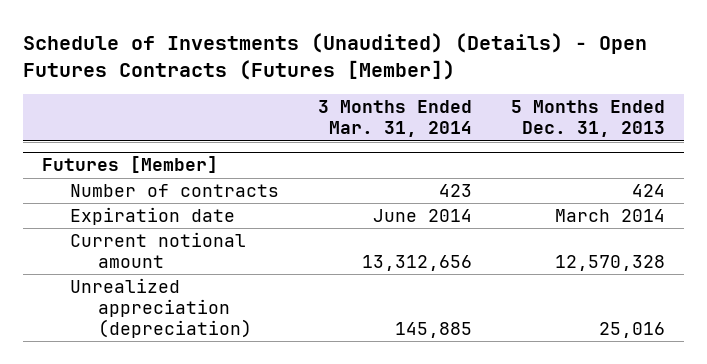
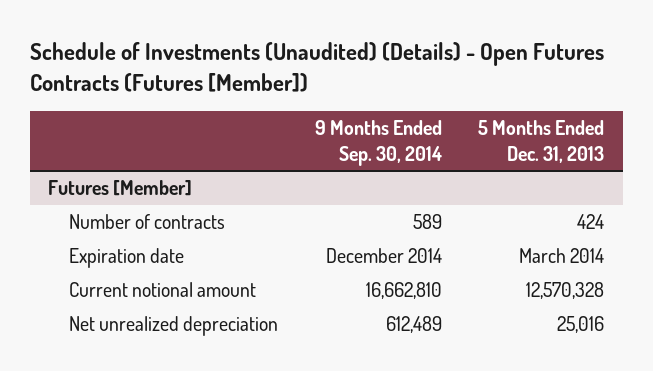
- | 3 Months Ended Mar. 31, 2014 | 5 Months Ended Dec. 31, 2013
+ | 9 Months Ended Sep. 30, 2014 | 5 Months Ended Dec. 31, 2013
@ Futures [Member]
- Unrealized appreciation (depreciation) | 145,885 | 25,016
+ Net unrealized depreciation | 612,489 | 25,016

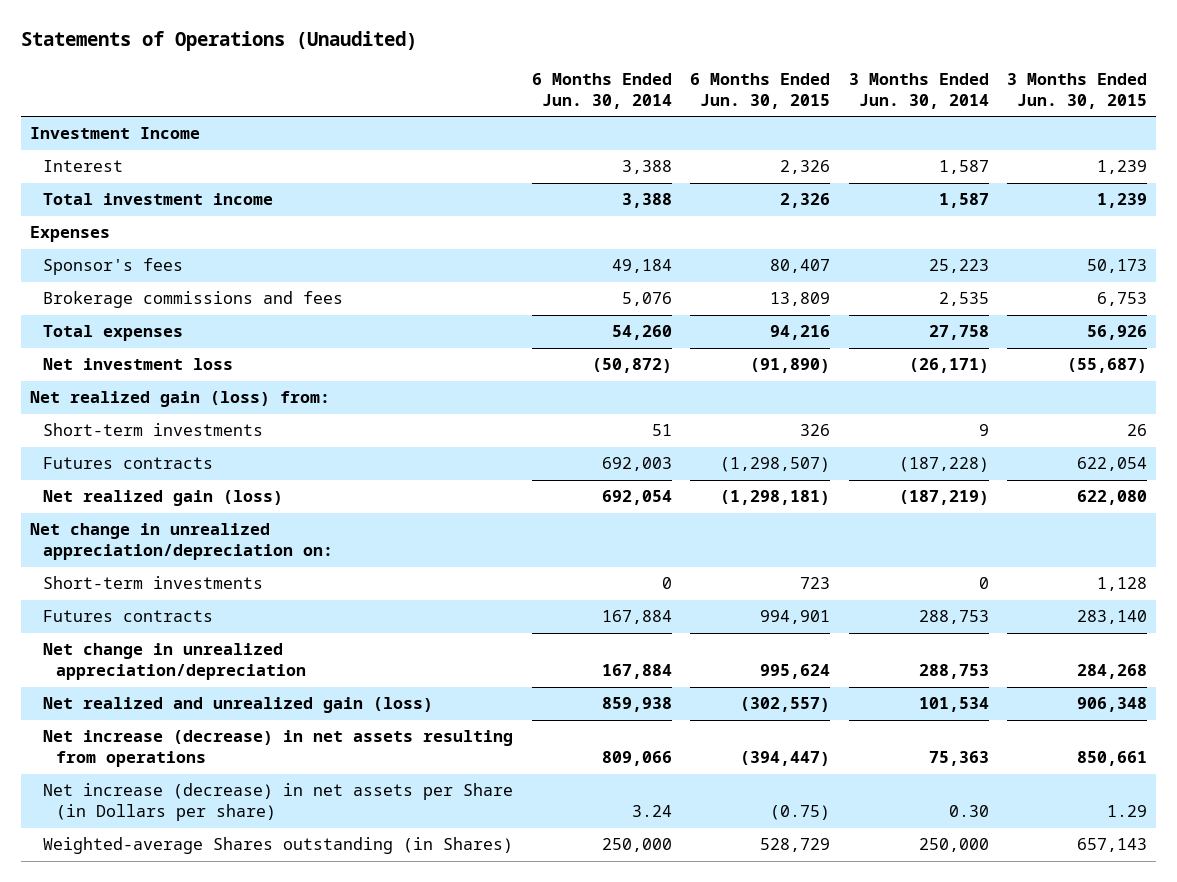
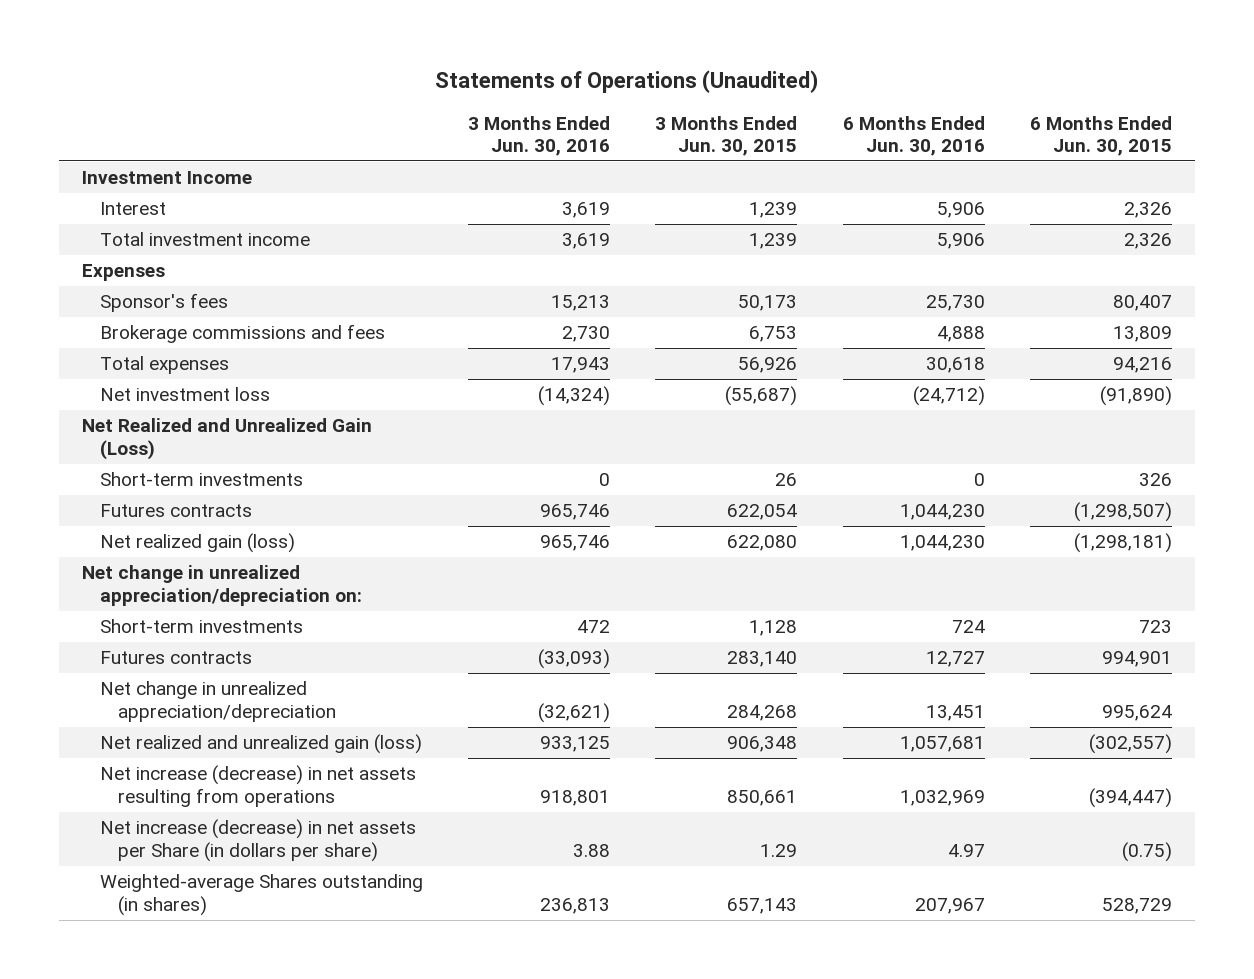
- | 6 Months Ended Jun. 30, 2014 | 6 Months Ended Jun. 30, 2015 | 3 Months Ended Jun. 30, 2014 | 3 Months Ended Jun. 30, 2015
+ | 3 Months Ended Jun. 30, 2016 | 3 Months Ended Jun. 30, 2015 | 6 Months Ended Jun. 30, 2016 | 6 Months Ended Jun. 30, 2015
- Net realized gain (loss) from:
+ Net Realized and Unrealized Gain (Loss)
- Net increase (decrease) in net assets per Share (in Dollars per share) | 3.24 | (0.75) | 0.30 | 1.29
- Weighted-average Shares outstanding (in Shares) | 250,000 | 528,729 | 250,000 | 657,143
+ Net increase (decrease) in net assets per Share (in dollars per share) | 3.88 | 1.29 | 4.97 | (0.75)
+ Weighted-average Shares outstanding (in shares) | 236,813 | 657,143 | 207,967 | 528,729

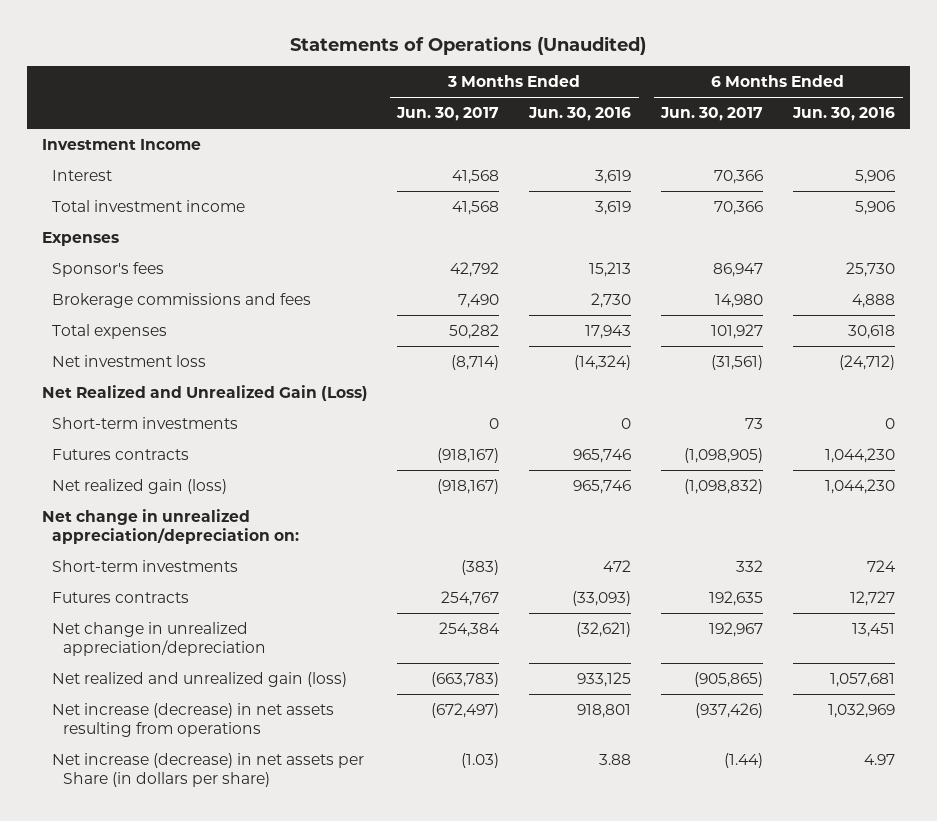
- | 3 Months Ended Jun. 30, 2016 | 3 Months Ended Jun. 30, 2015 | 6 Months Ended Jun. 30, 2016 | 6 Months Ended Jun. 30, 2015
+ | 3 Months Ended Jun. 30, 2017 | 3 Months Ended Jun. 30, 2016 | 6 Months Ended Jun. 30, 2017 | 6 Months Ended Jun. 30, 2016
- Weighted-average Shares outstanding (in shares) | 236,813 | 657,143 | 207,967 | 528,729

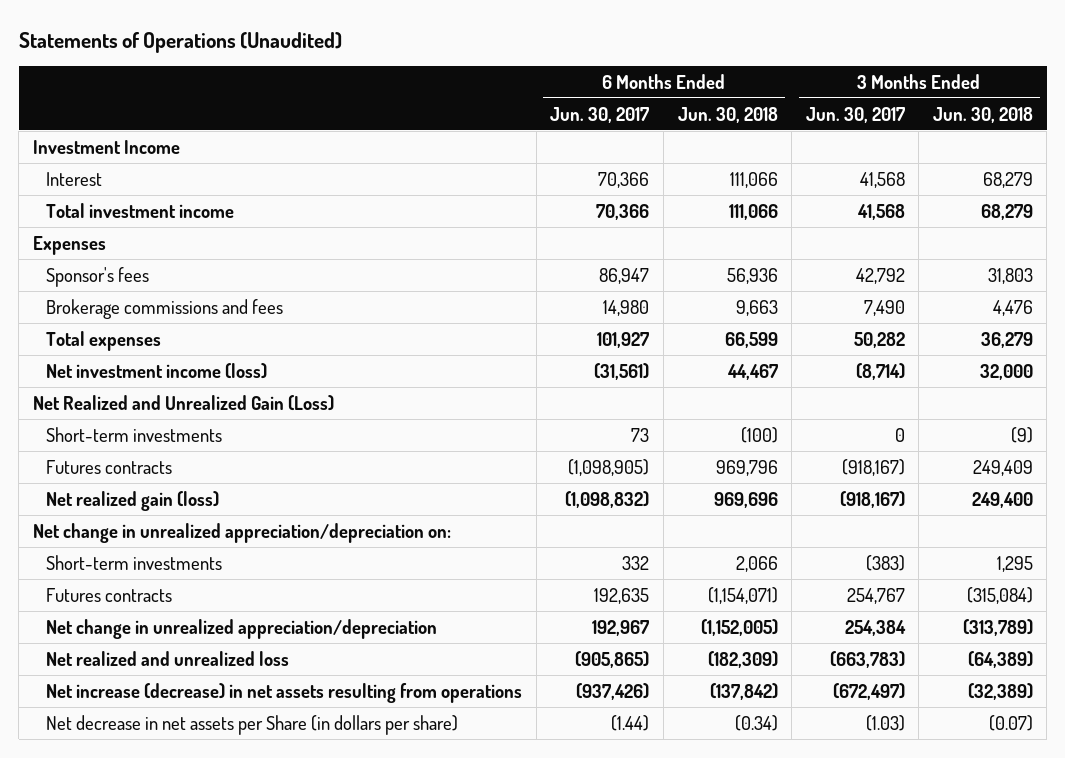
- | 3 Months Ended Jun. 30, 2017 | 3 Months Ended Jun. 30, 2016 | 6 Months Ended Jun. 30, 2017 | 6 Months Ended Jun. 30, 2016
+ | 6 Months Ended Jun. 30, 2017 | 6 Months Ended Jun. 30, 2018 | 3 Months Ended Jun. 30, 2017 | 3 Months Ended Jun. 30, 2018
- Net investment loss | (8,714) | (14,324) | (31,561) | (24,712)
+ Net investment income (loss) | (31,561) | 44,467 | (8,714) | 32,000
- Net realized and unrealized gain (loss) | (663,783) | 933,125 | (905,865) | 1,057,681
+ Net realized and unrealized loss | (905,865) | (182,309) | (663,783) | (64,389)
- Net increase (decrease) in net assets per Share (in dollars per share) | (1.03) | 3.88 | (1.44) | 4.97
+ Net decrease in net assets per Share (in dollars per share) | (1.44) | (0.34) | (1.03) | (0.07)

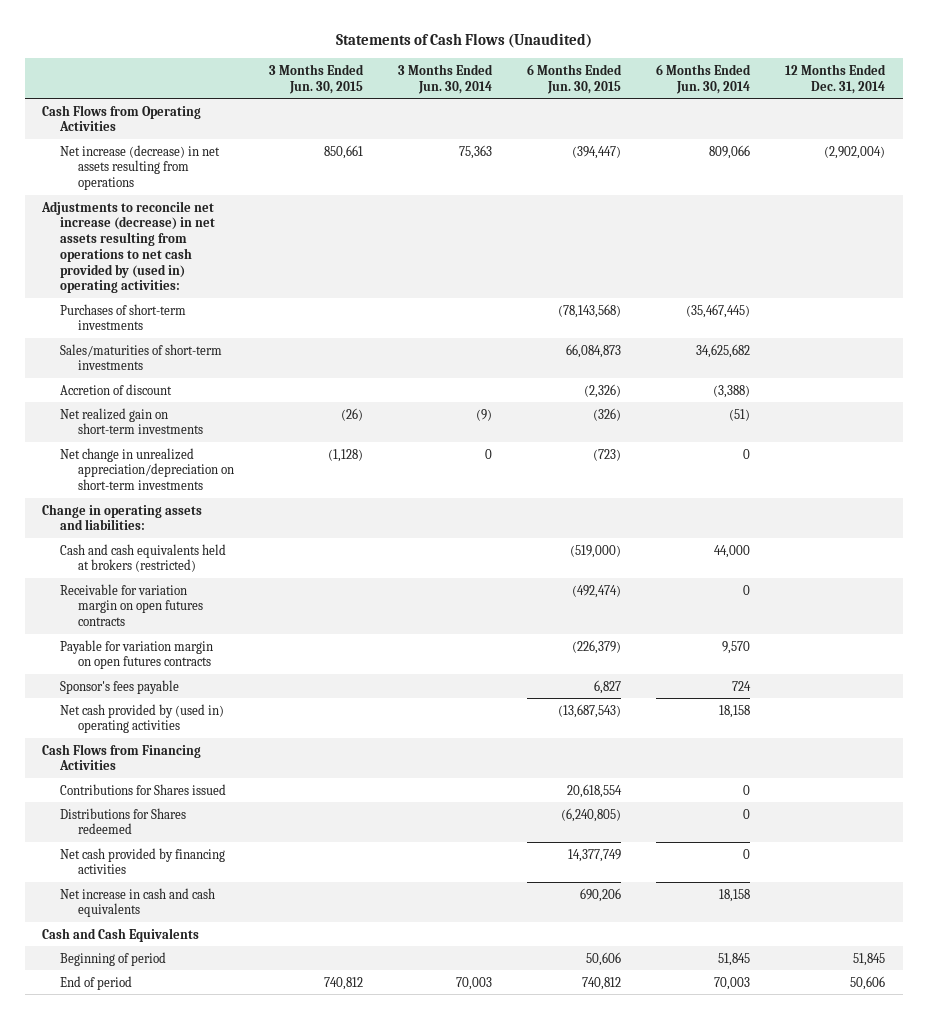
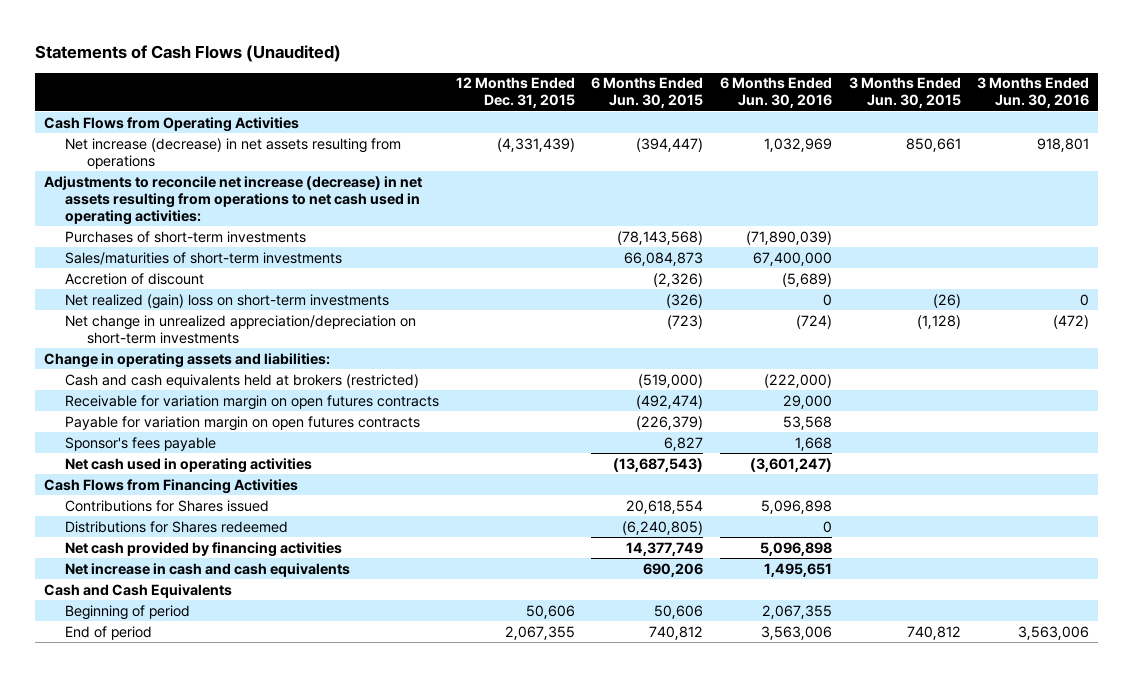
- | 3 Months Ended Jun. 30, 2015 | 3 Months Ended Jun. 30, 2014 | 6 Months Ended Jun. 30, 2015 | 6 Months Ended Jun. 30, 2014 | 12 Months Ended Dec. 31, 2014
+ | 12 Months Ended Dec. 31, 2015 | 6 Months Ended Jun. 30, 2015 | 6 Months Ended Jun. 30, 2016 | 3 Months Ended Jun. 30, 2015 | 3 Months Ended Jun. 30, 2016
- Adjustments to reconcile net increase (decrease) in net assets resulting from operations to net cash provided by (used in) operating activities:
+ Adjustments to reconcile net increase (decrease) in net assets resulting from operations to net cash used in operating activities:
- Net realized gain on short-term investments | (26) | (9) | (326) | (51) |
+ Net realized (gain) loss on short-term investments | | (326) | 0 | (26) | 0
- Net cash provided by (used in) operating activities | | | (13,687,543) | 18,158 |
+ Net cash used in operating activities | | (13,687,543) | (3,601,247) | |

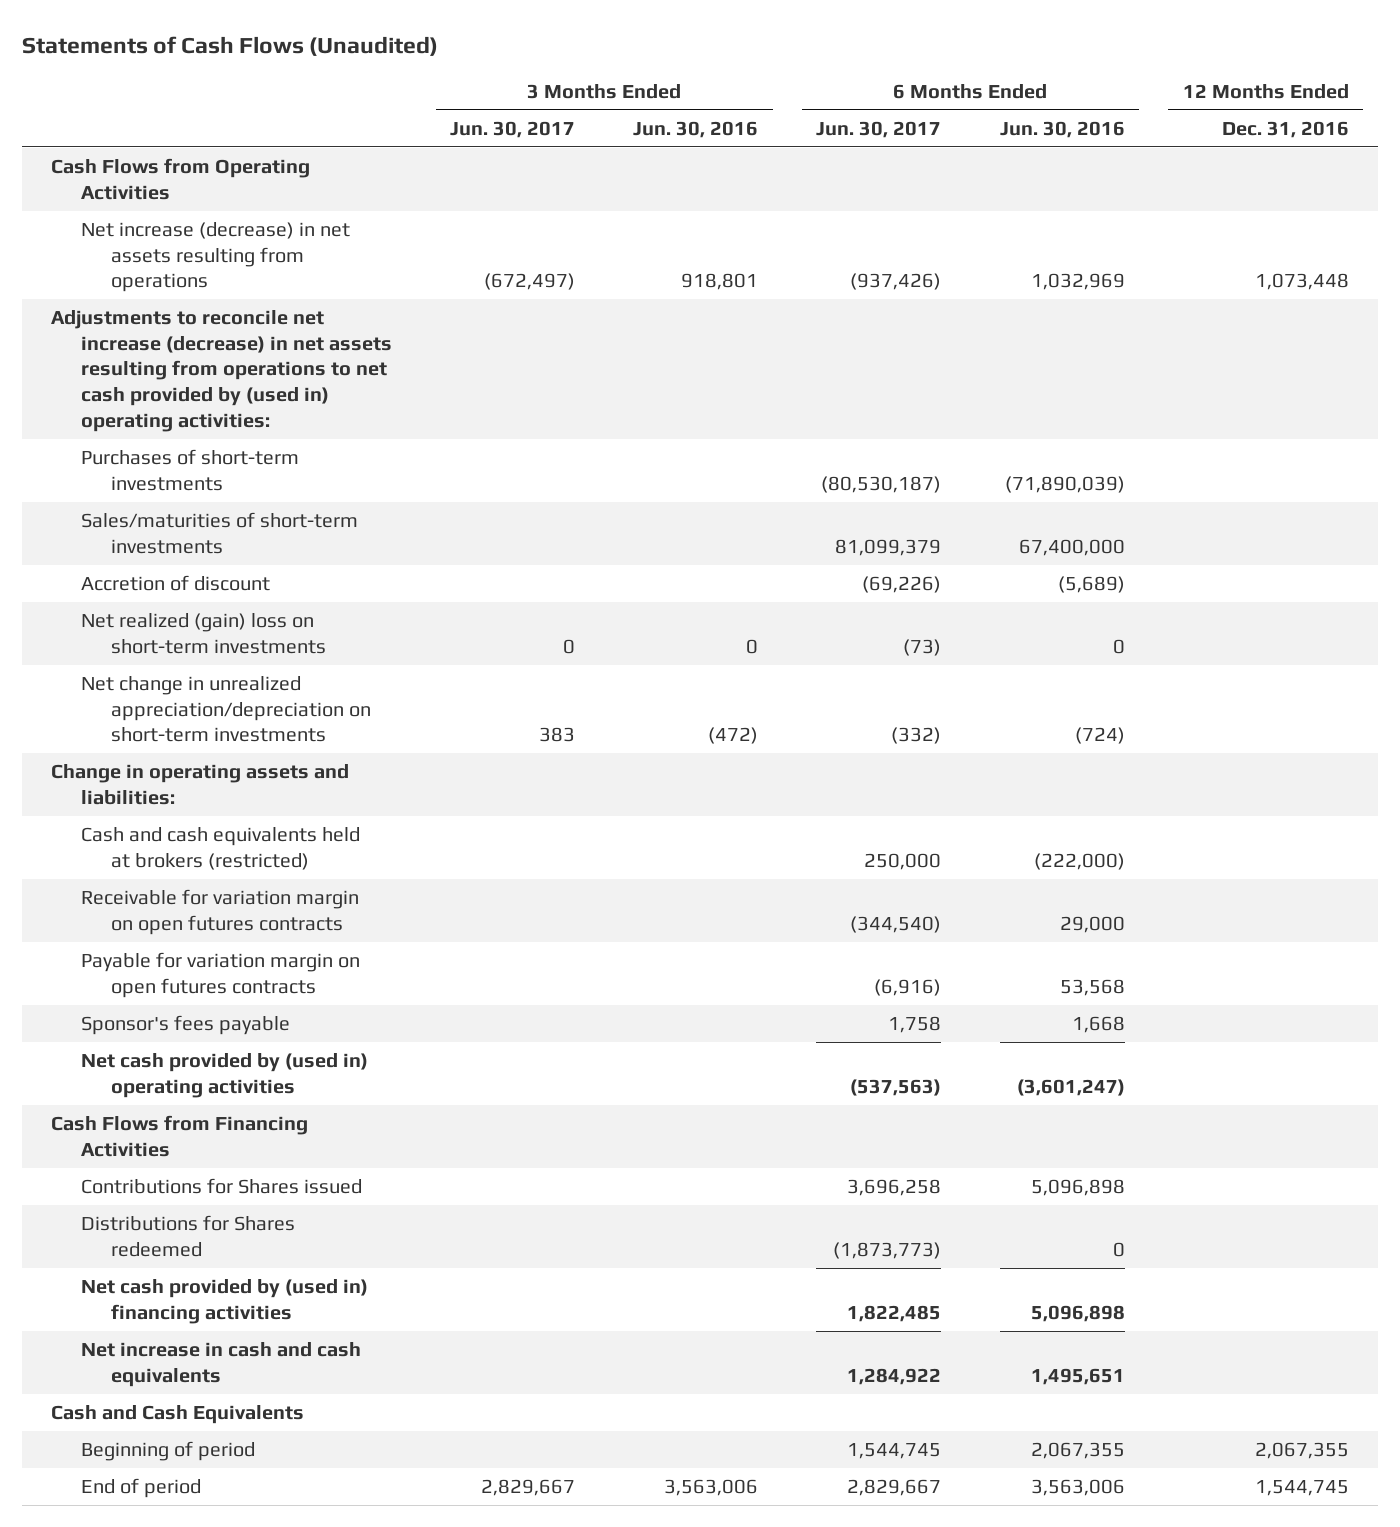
- | 12 Months Ended Dec. 31, 2015 | 6 Months Ended Jun. 30, 2015 | 6 Months Ended Jun. 30, 2016 | 3 Months Ended Jun. 30, 2015 | 3 Months Ended Jun. 30, 2016
+ | 3 Months Ended Jun. 30, 2017 | 3 Months Ended Jun. 30, 2016 | 6 Months Ended Jun. 30, 2017 | 6 Months Ended Jun. 30, 2016 | 12 Months Ended Dec. 31, 2016
- Adjustments to reconcile net increase (decrease) in net assets resulting from operations to net cash used in operating activities:
+ Adjustments to reconcile net increase (decrease) in net assets resulting from operations to net cash provided by (used in) operating activities:
- Net cash used in operating activities | | (13,687,543) | (3,601,247) | |
+ Net cash provided by (used in) operating activities | | | (537,563) | (3,601,247) |
- Net cash provided by financing activities | | 14,377,749 | 5,096,898 | |
+ Net cash provided by (used in) financing activities | | | 1,822,485 | 5,096,898 |

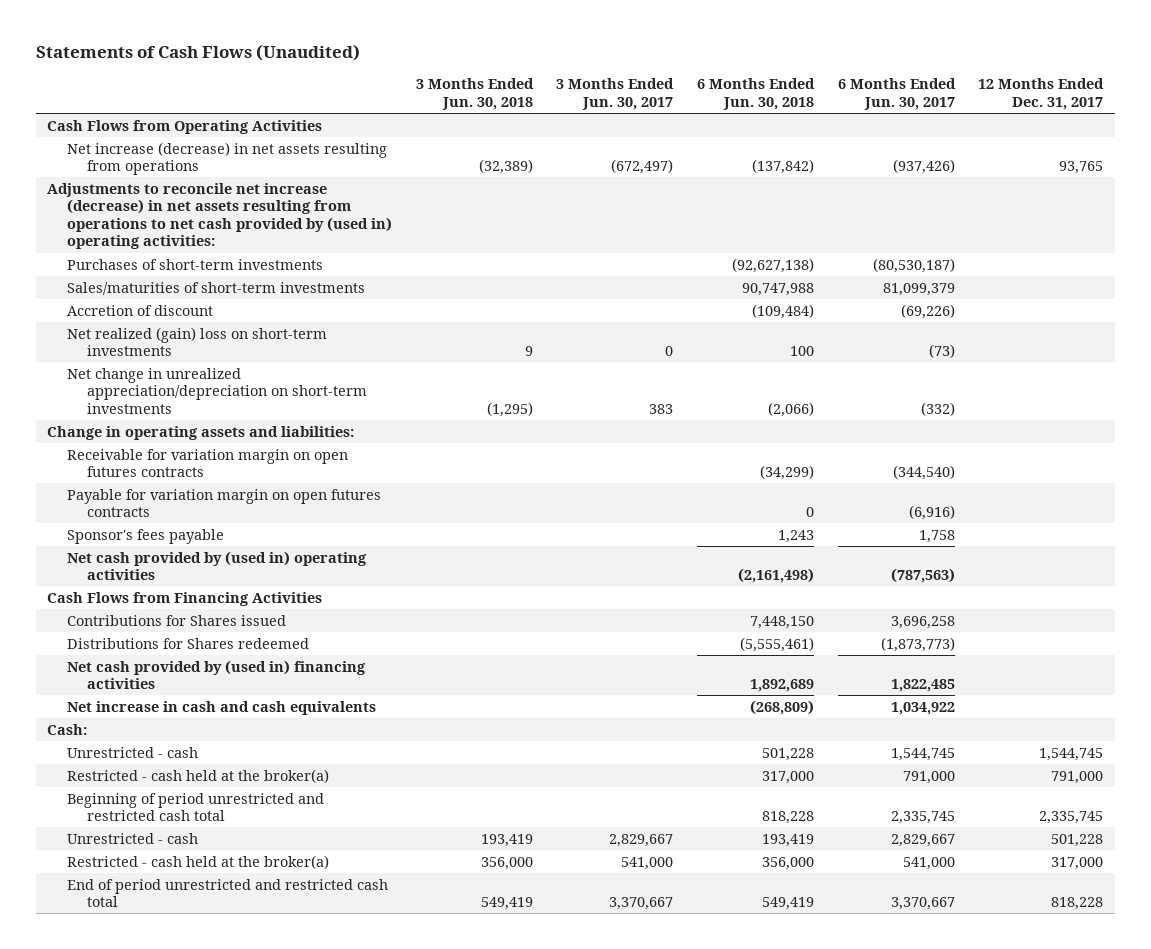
- | 3 Months Ended Jun. 30, 2017 | 3 Months Ended Jun. 30, 2016 | 6 Months Ended Jun. 30, 2017 | 6 Months Ended Jun. 30, 2016 | 12 Months Ended Dec. 31, 2016
+ | 3 Months Ended Jun. 30, 2018 | 3 Months Ended Jun. 30, 2017 | 6 Months Ended Jun. 30, 2018 | 6 Months Ended Jun. 30, 2017 | 12 Months Ended Dec. 31, 2017
- Cash and cash equivalents held at brokers (restricted) | | | 250,000 | (222,000) |
- Net cash provided by (used in) operating activities | | | (537,563) | (3,601,247) |
+ Net cash provided by (used in) operating activities | | | (2,161,498) | (787,563) |
- Net increase in cash and cash equivalents | | | 1,284,922 | 1,495,651 |
- Cash and Cash Equivalents
- Beginning of period | | | 1,544,745 | 2,067,355 | 2,067,355
- End of period | 2,829,667 | 3,563,006 | 2,829,667 | 3,563,006 | 1,544,745
+ Net increase in cash and cash equivalents | | | (268,809) | 1,034,922 |
+ Cash:
+ Unrestricted - cash | | | 501,228 | 1,544,745 | 1,544,745
+ Restricted - cash held at the broker(a) | | | 317,000 | 791,000 | 791,000
+ Beginning of period unrestricted and restricted cash total | | | 818,228 | 2,335,745 | 2,335,745
+ Unrestricted - cash | 193,419 | 2,829,667 | 193,419 | 2,829,667 | 501,228
+ Restricted - cash held at the broker(a) | 356,000 | 541,000 | 356,000 | 541,000 | 317,000
+ End of period unrestricted and restricted cash total | 549,419 | 3,370,667 | 549,419 | 3,370,667 | 818,228

